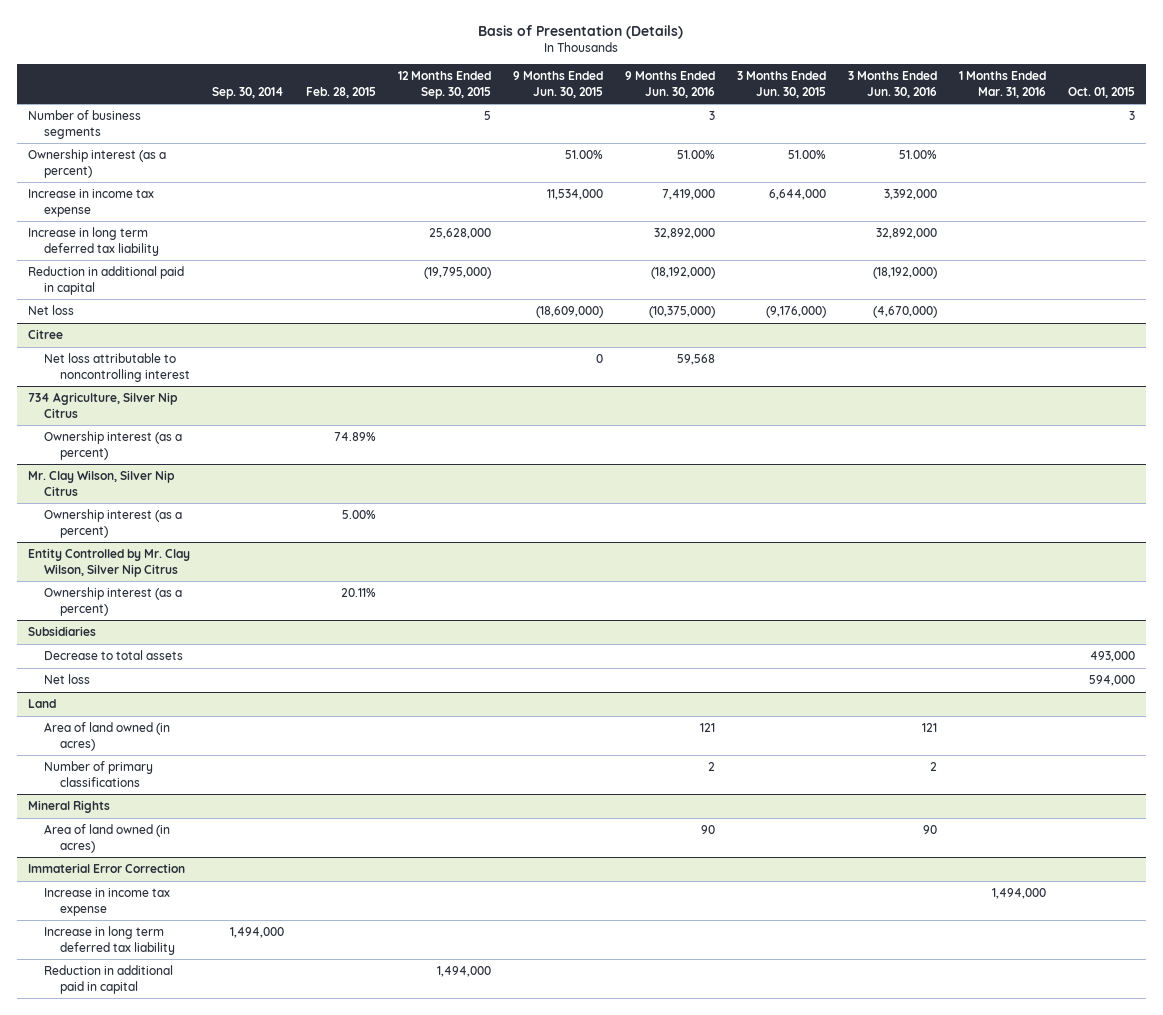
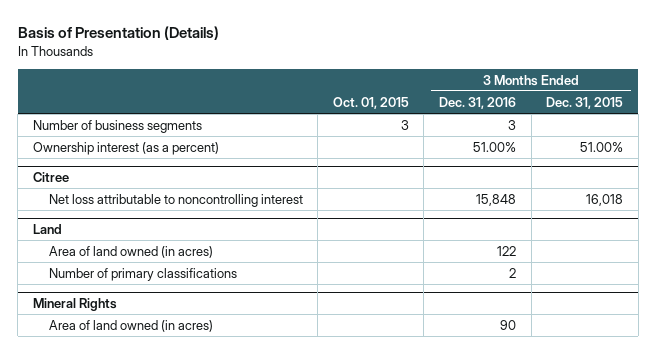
- | Sep. 30, 2014 | Feb. 28, 2015 | 12 Months Ended Sep. 30, 2015 | 9 Months Ended Jun. 30, 2015 | 9 Months Ended Jun. 30, 2016 | 3 Months Ended Jun. 30, 2015 | 3 Months Ended Jun. 30, 2016 | 1 Months Ended Mar. 31, 2016 | Oct. 01, 2015
+ | Oct. 01, 2015 | 3 Months Ended Dec. 31, 2016 | 3 Months Ended Dec. 31, 2015
- Increase in income tax expense | | | | 11,534,000 | 7,419,000 | 6,644,000 | 3,392,000 | |
- Increase in long term deferred tax liability | | | 25,628,000 | | 32,892,000 | | 32,892,000 | |
- Reduction in additional paid in capital | | | (19,795,000) | | (18,192,000) | | (18,192,000) | |
- Net loss | | | | (18,609,000) | (10,375,000) | (9,176,000) | (4,670,000) | |
- 734 Agriculture, Silver Nip Citrus
- Ownership interest (as a percent) | | 74.89% | | | | | | |
- Mr. Clay Wilson, Silver Nip Citrus
- Ownership interest (as a percent) | | 5.00% | | | | | | |
- Entity Controlled by Mr. Clay Wilson, Silver Nip Citrus
- Ownership interest (as a percent) | | 20.11% | | | | | | |
- Subsidiaries
- Decrease to total assets | | | | | | | | | 493,000
- Net loss | | | | | | | | | 594,000
- Immaterial Error Correction
- Increase in income tax expense | | | | | | | | 1,494,000 |
- Increase in long term deferred tax liability | 1,494,000 | | | | | | | |
- Reduction in additional paid in capital | | | 1,494,000 | | | | | |

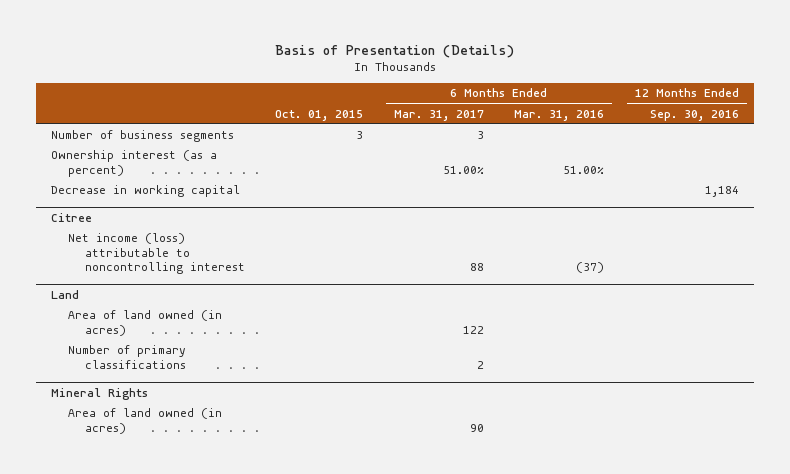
- | Oct. 01, 2015 | 3 Months Ended Dec. 31, 2016 | 3 Months Ended Dec. 31, 2015
+ | Oct. 01, 2015 | 6 Months Ended Mar. 31, 2017 | 6 Months Ended Mar. 31, 2016 | 12 Months Ended Sep. 30, 2016
+ Decrease in working capital | | | | 1,184
@ Citree
- Net loss attributable to noncontrolling interest | | 15,848 | 16,018
+ Net income (loss) attributable to noncontrolling interest | | 88 | (37) |

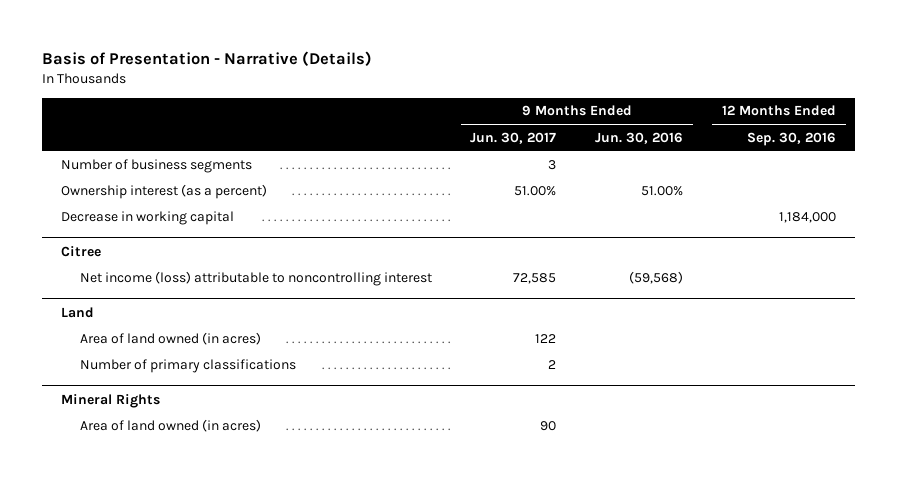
- Basis of Presentation (Details)
+ Basis of Presentation - Narrative (Details)
- | Oct. 01, 2015 | 6 Months Ended Mar. 31, 2017 | 6 Months Ended Mar. 31, 2016 | 12 Months Ended Sep. 30, 2016
+ | 9 Months Ended Jun. 30, 2017 | 9 Months Ended Jun. 30, 2016 | 12 Months Ended Sep. 30, 2016
- Decrease in working capital | | | | 1,184
+ Decrease in working capital | | | 1,184,000

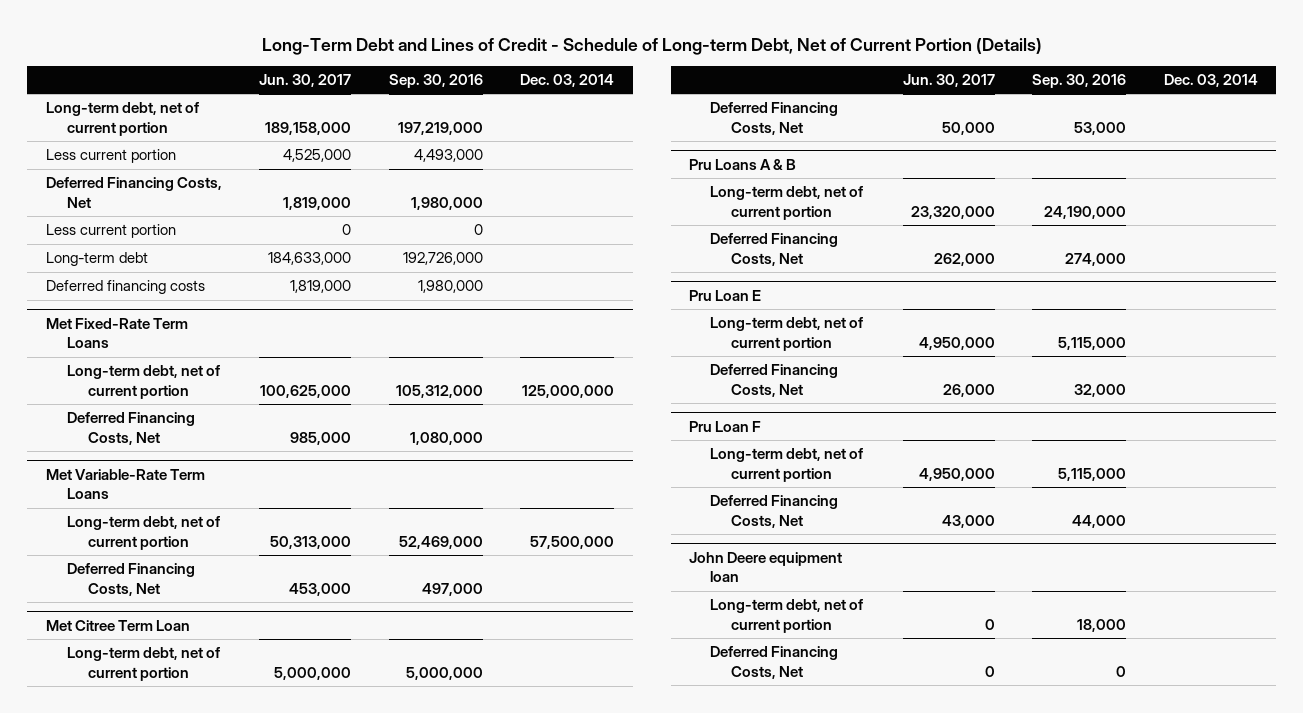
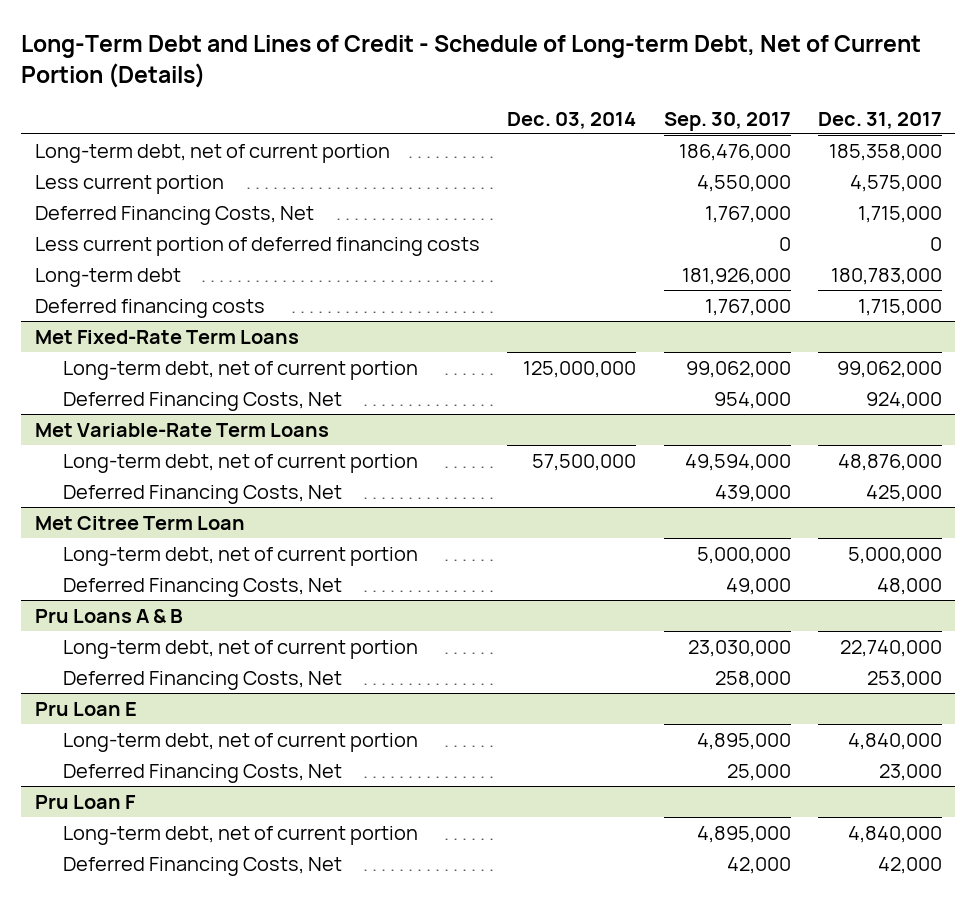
- | Jun. 30, 2017 | Sep. 30, 2016 | Dec. 03, 2014
+ | Dec. 03, 2014 | Sep. 30, 2017 | Dec. 31, 2017
- Less current portion | 0 | 0 |
+ Less current portion of deferred financing costs | | 0 | 0
- John Deere equipment loan
- Long-term debt, net of current portion | 0 | 18,000 |
- Deferred Financing Costs, Net | 0 | 0 |

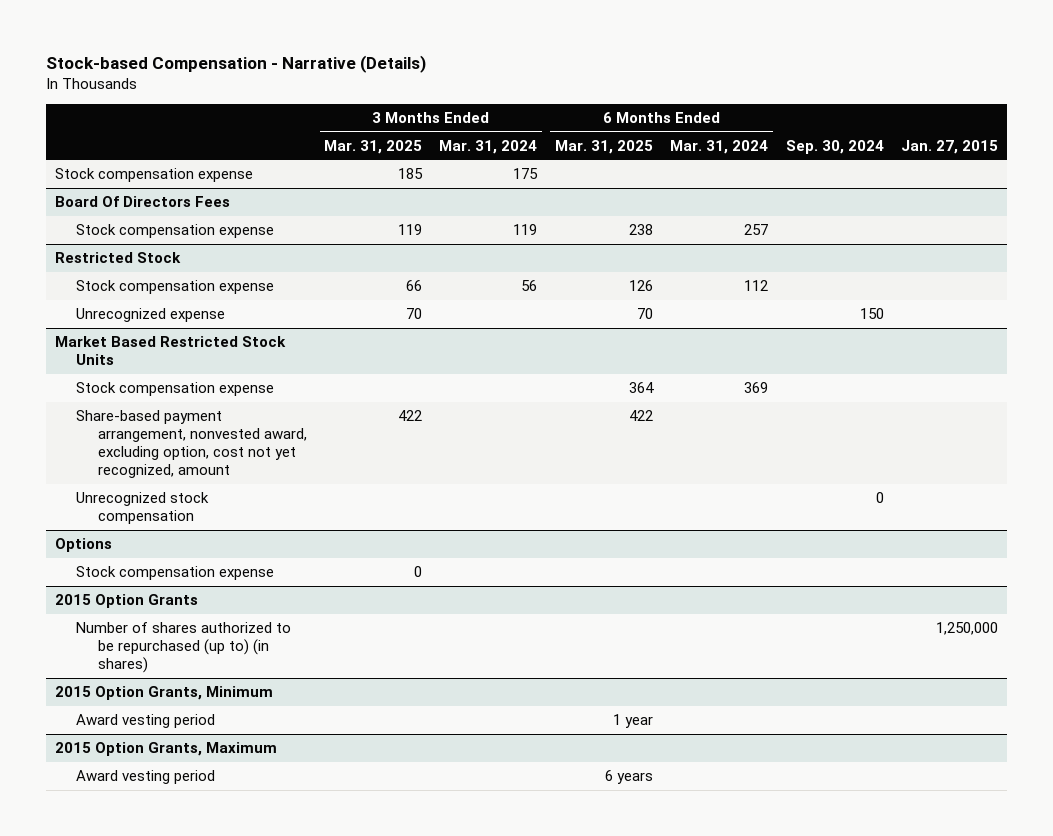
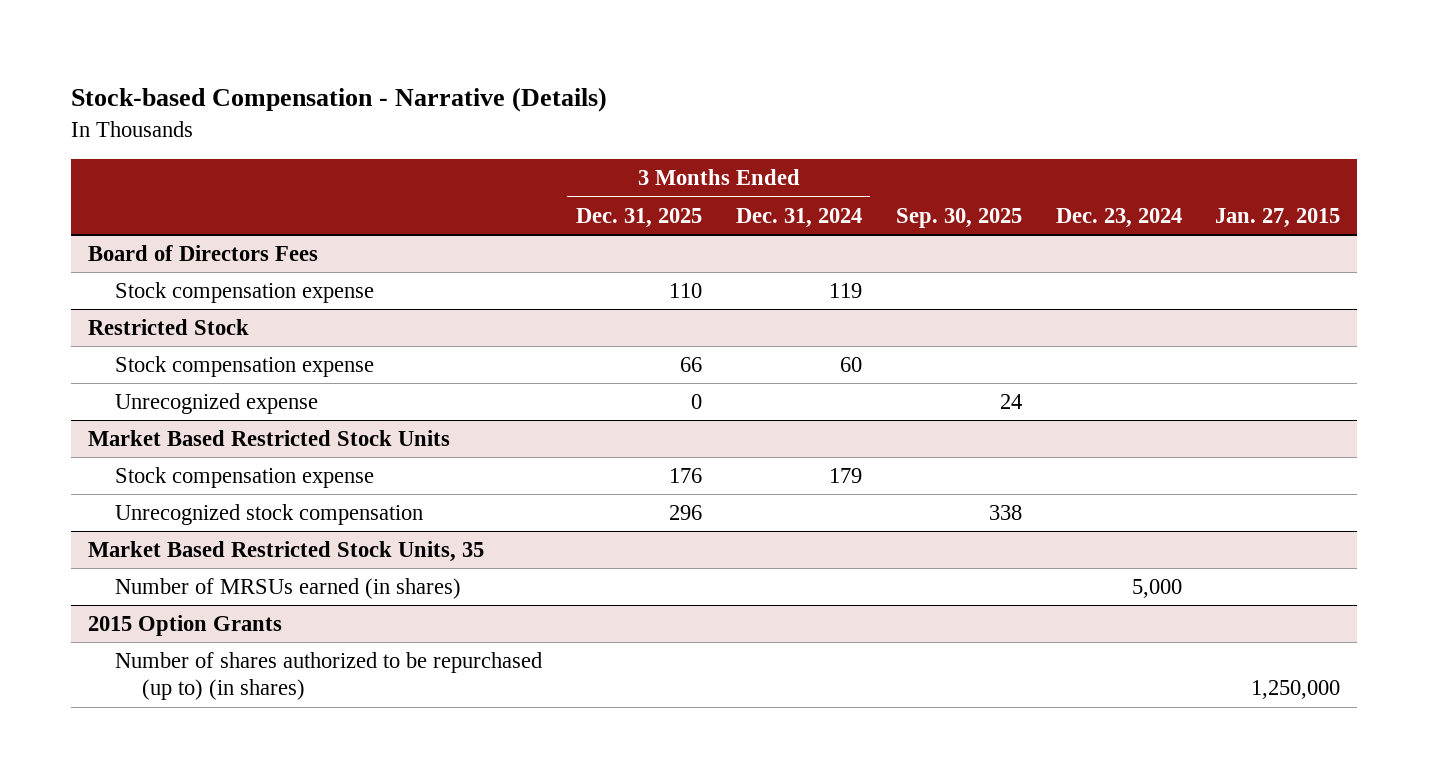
- | 3 Months Ended Mar. 31, 2025 | 3 Months Ended Mar. 31, 2024 | 6 Months Ended Mar. 31, 2025 | 6 Months Ended Mar. 31, 2024 | Sep. 30, 2024 | Jan. 27, 2015
+ | 3 Months Ended Dec. 31, 2025 | 3 Months Ended Dec. 31, 2024 | Sep. 30, 2025 | Dec. 23, 2024 | Jan. 27, 2015
- Stock compensation expense | 185 | 175 | | | |
- Board Of Directors Fees
+ Board of Directors Fees
@ Market Based Restricted Stock Units
- Share-based payment arrangement, nonvested award, excluding option, cost not yet recognized, amount | 422 | | 422 | | |
- Options
- Stock compensation expense | 0 | | | | |
+ Market Based Restricted Stock Units, 35
+ Number of MRSUs earned (in shares) | | | | 5,000 |
- 2015 Option Grants, Minimum
- Award vesting period | | | 1 year | | |
- 2015 Option Grants, Maximum
- Award vesting period | | | 6 years | | |

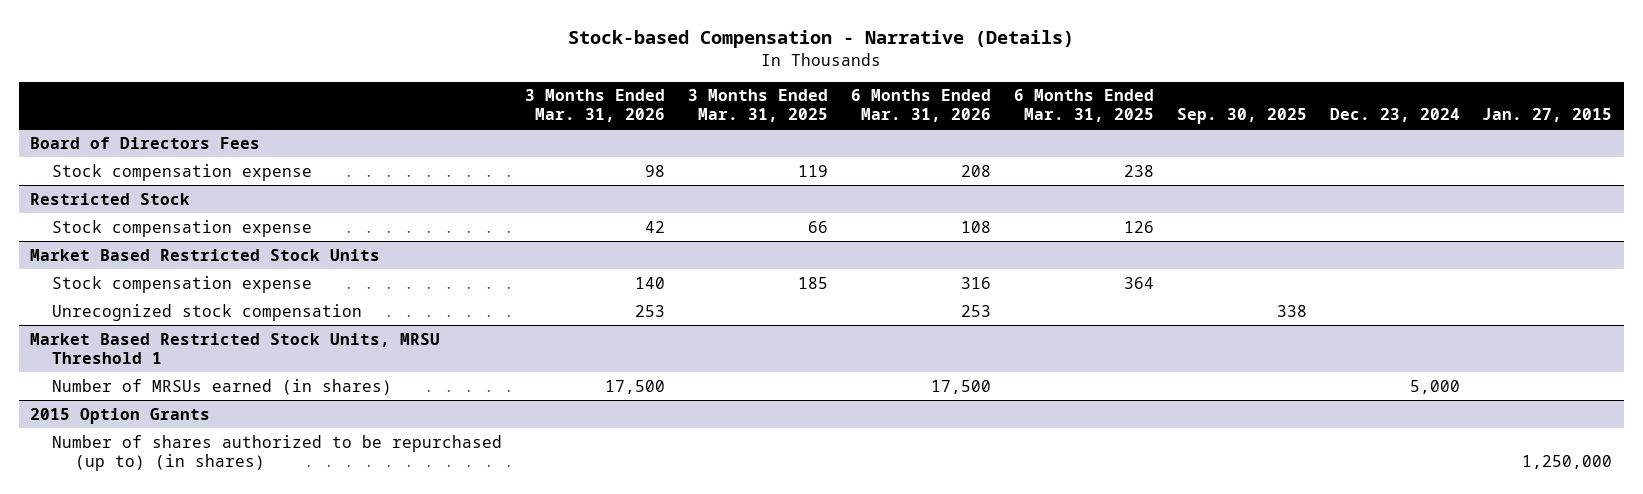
- | 3 Months Ended Dec. 31, 2025 | 3 Months Ended Dec. 31, 2024 | Sep. 30, 2025 | Dec. 23, 2024 | Jan. 27, 2015
+ | 3 Months Ended Mar. 31, 2026 | 3 Months Ended Mar. 31, 2025 | 6 Months Ended Mar. 31, 2026 | 6 Months Ended Mar. 31, 2025 | Sep. 30, 2025 | Dec. 23, 2024 | Jan. 27, 2015
@ Restricted Stock
- Unrecognized expense | 0 | | 24 | |
- Market Based Restricted Stock Units, 35
+ Market Based Restricted Stock Units, MRSU Threshold 1

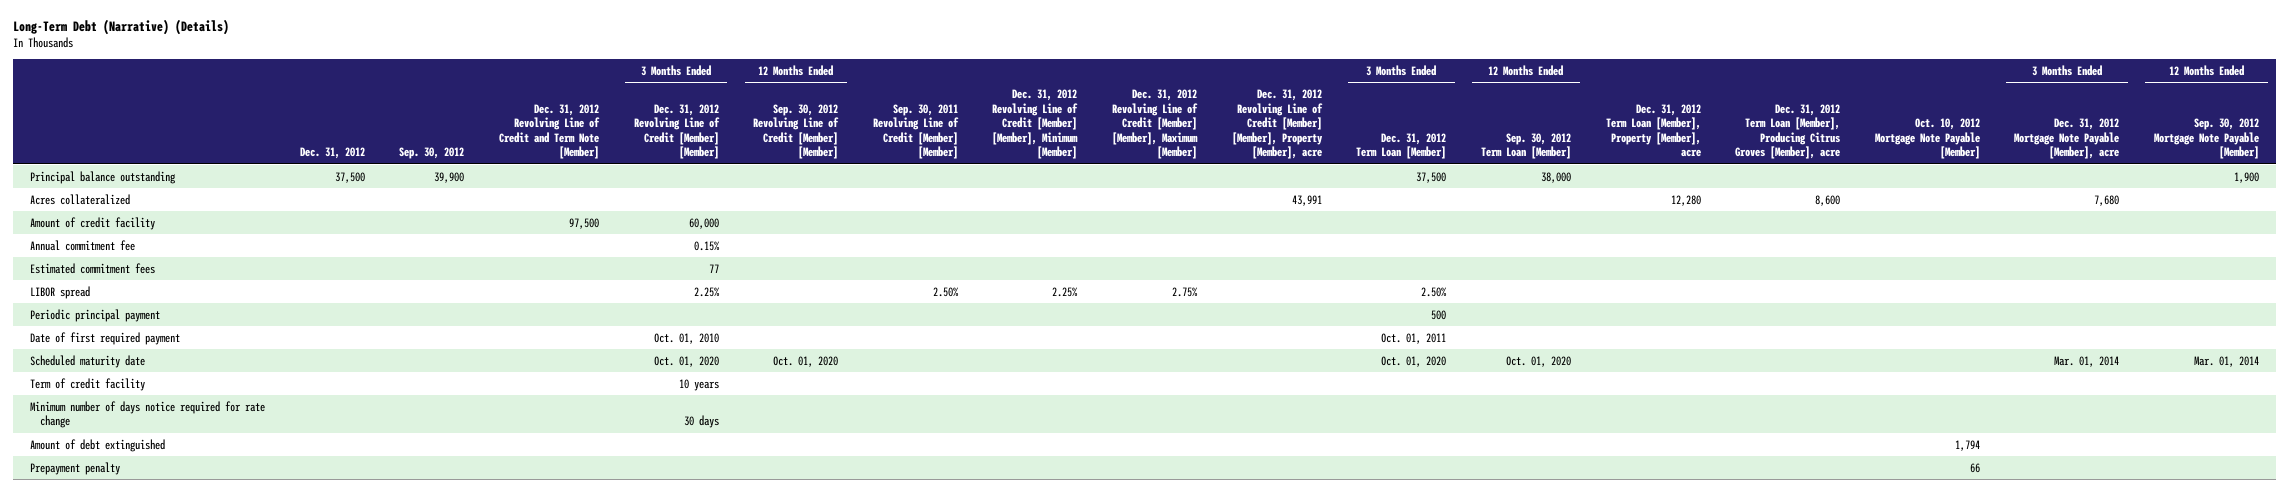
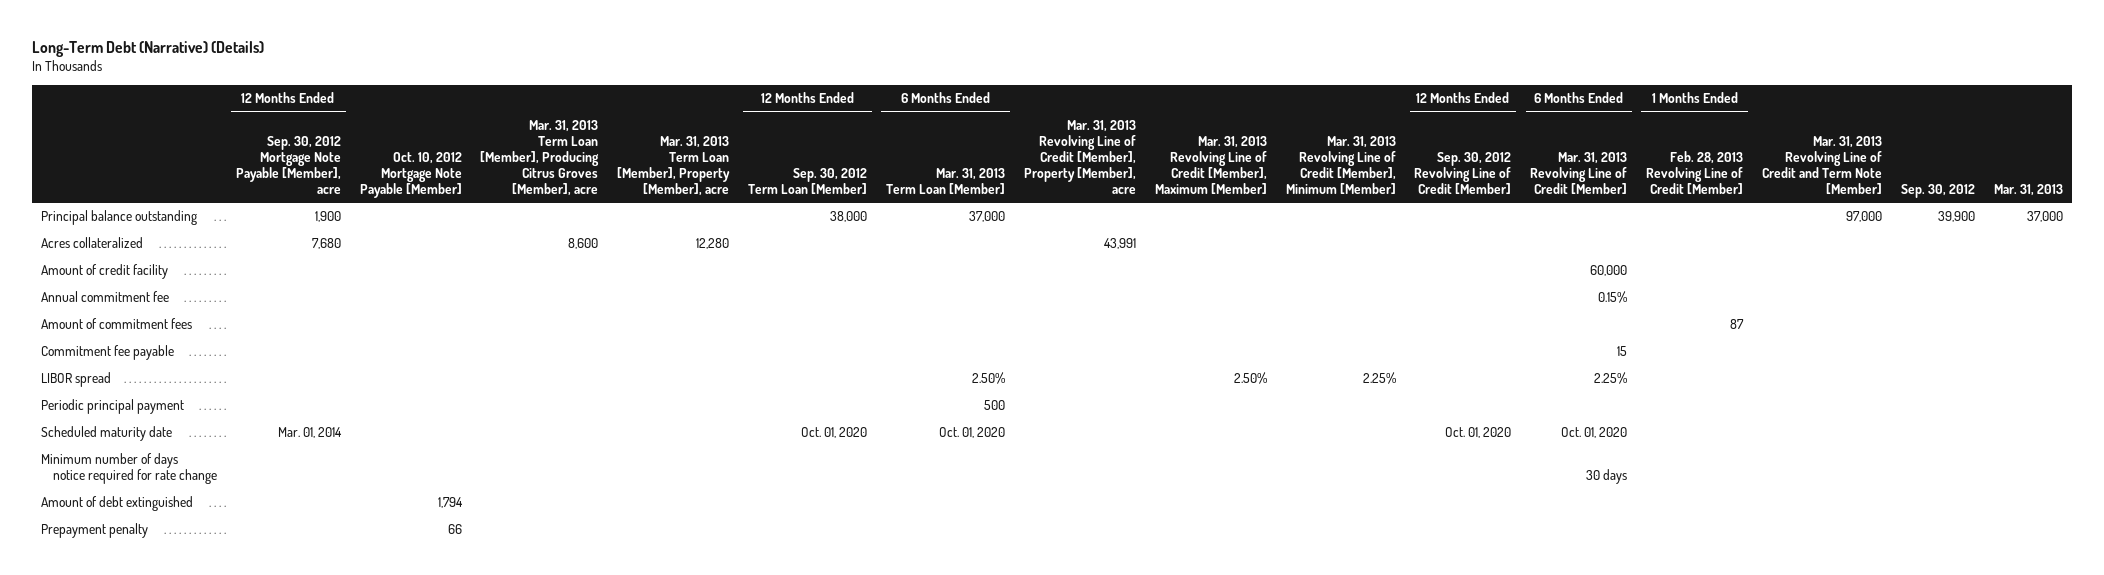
- | Dec. 31, 2012 | Sep. 30, 2012 | Dec. 31, 2012 Revolving Line of Credit and Term Note [Member] | 3 Months Ended Dec. 31, 2012 Revolving Line of Credit [Member] [Member] | 12 Months Ended Sep. 30, 2012 Revolving Line of Credit [Member] [Member] | Sep. 30, 2011 Revolving Line of Credit [Member] [Member] | Dec. 31, 2012 Revolving Line of Credit [Member] [Member], Minimum [Member] | Dec. 31, 2012 Revolving Line of Credit [Member] [Member], Maximum [Member] | Dec. 31, 2012 Revolving Line of Credit [Member] [Member], Property [Member], acre | 3 Months Ended Dec. 31, 2012 Term Loan [Member] | 12 Months Ended Sep. 30, 2012 Term Loan [Member] | Dec. 31, 2012 Term Loan [Member], Property [Member], acre | Dec. 31, 2012 Term Loan [Member], Producing Citrus Groves [Member], acre | Oct. 10, 2012 Mortgage Note Payable [Member] | 3 Months Ended Dec. 31, 2012 Mortgage Note Payable [Member], acre | 12 Months Ended Sep. 30, 2012 Mortgage Note Payable [Member]
+ | 12 Months Ended Sep. 30, 2012 Mortgage Note Payable [Member], acre | Oct. 10, 2012 Mortgage Note Payable [Member] | Mar. 31, 2013 Term Loan [Member], Producing Citrus Groves [Member], acre | Mar. 31, 2013 Term Loan [Member], Property [Member], acre | 12 Months Ended Sep. 30, 2012 Term Loan [Member] | 6 Months Ended Mar. 31, 2013 Term Loan [Member] | Mar. 31, 2013 Revolving Line of Credit [Member], Property [Member], acre | Mar. 31, 2013 Revolving Line of Credit [Member], Maximum [Member] | Mar. 31, 2013 Revolving Line of Credit [Member], Minimum [Member] | 12 Months Ended Sep. 30, 2012 Revolving Line of Credit [Member] | 6 Months Ended Mar. 31, 2013 Revolving Line of Credit [Member] | 1 Months Ended Feb. 28, 2013 Revolving Line of Credit [Member] | Mar. 31, 2013 Revolving Line of Credit and Term Note [Member] | Sep. 30, 2012 | Mar. 31, 2013
- Estimated commitment fees | | | | 77 | | | | | | | | | | | |
+ Amount of commitment fees | | | | | | | | | | | | 87 | | |
+ Commitment fee payable | | | | | | | | | | | 15 | | | |
- Date of first required payment | | | | Oct. 01, 2010 | | | | | | Oct. 01, 2011 | | | | | |
- Term of credit facility | | | | 10 years | | | | | | | | | | | |

